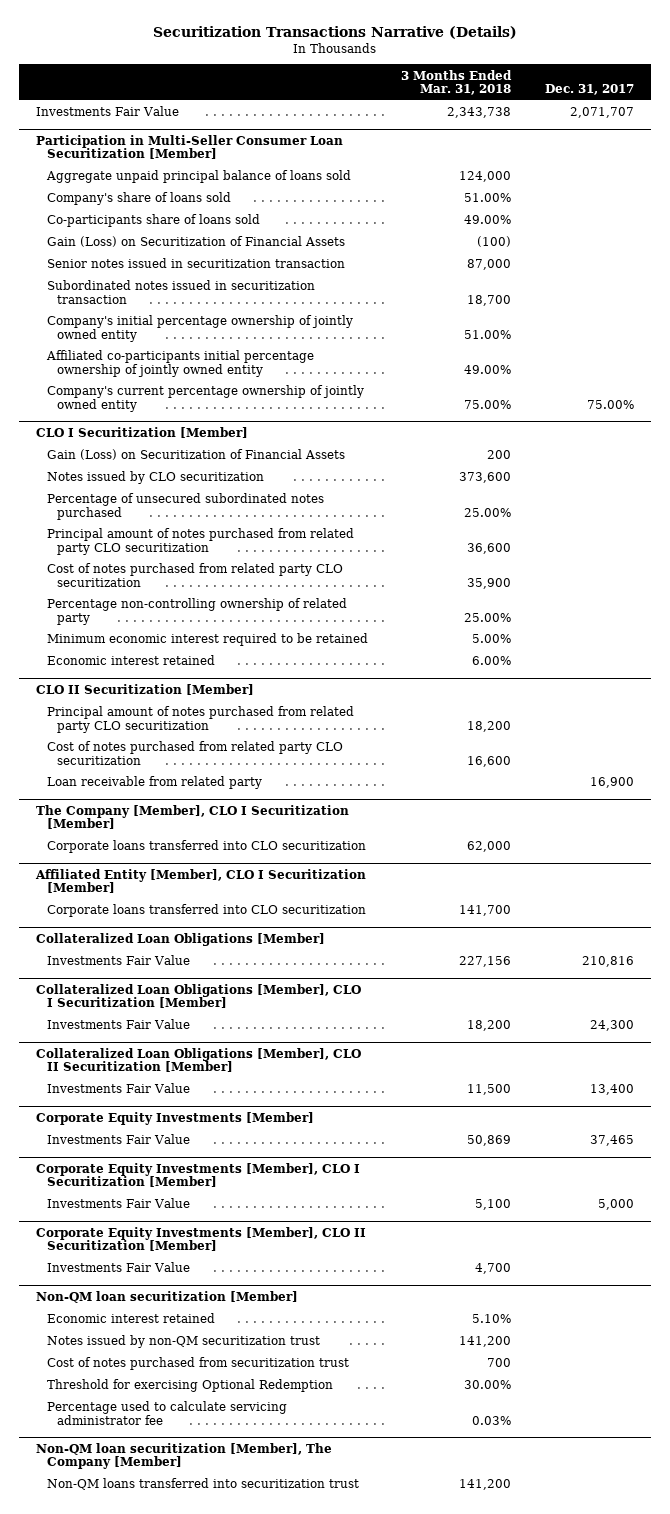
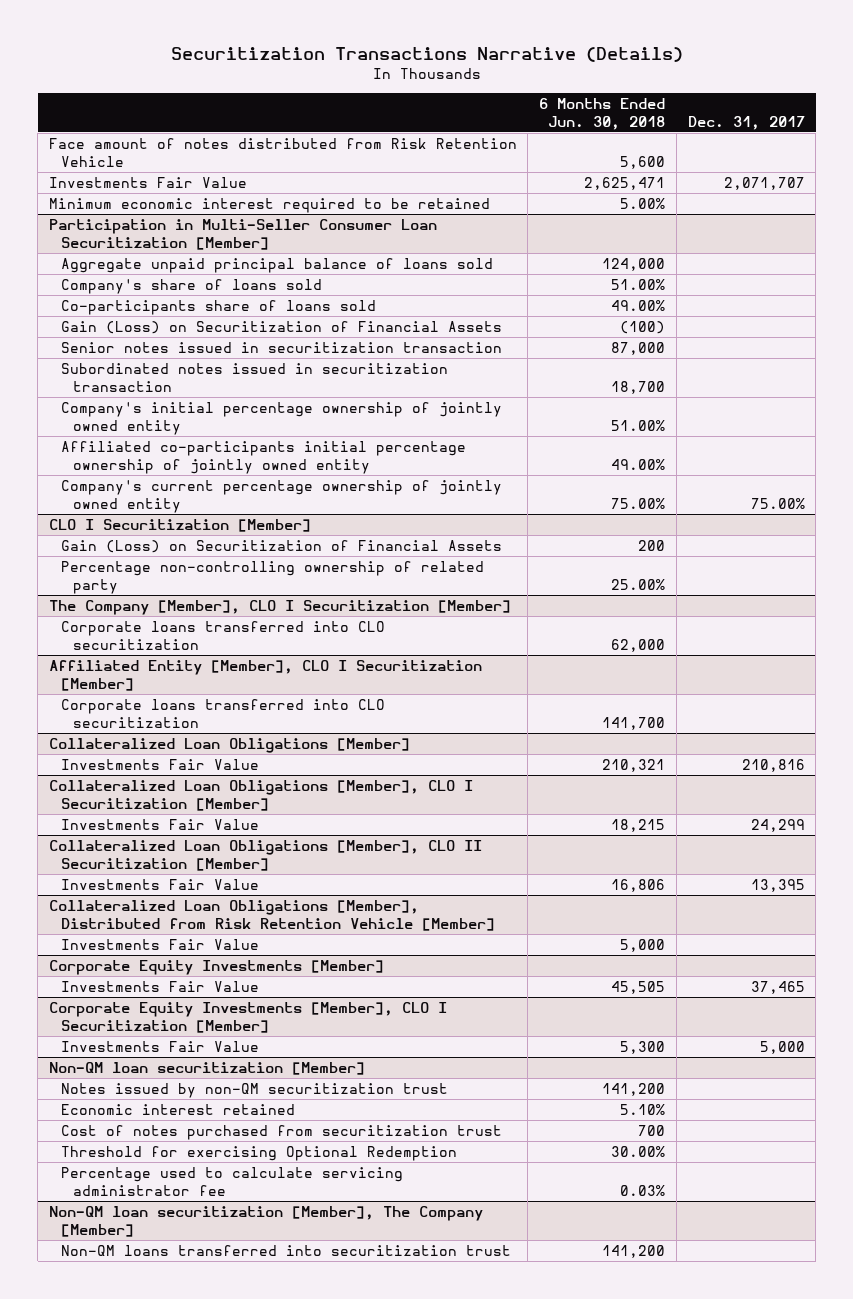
- | 3 Months Ended Mar. 31, 2018 | Dec. 31, 2017
+ | 6 Months Ended Jun. 30, 2018 | Dec. 31, 2017
+ Face amount of notes distributed from Risk Retention Vehicle | 5,600 |
+ Minimum economic interest required to be retained | 5.00% |
@ CLO I Securitization [Member]
- Notes issued by CLO securitization | 373,600 |
- Percentage of unsecured subordinated notes purchased | 25.00% |
- Principal amount of notes purchased from related party CLO securitization | 36,600 |
- Cost of notes purchased from related party CLO securitization | 35,900 |
- Minimum economic interest required to be retained | 5.00% |
- Economic interest retained | 6.00% |
- CLO II Securitization [Member]
- Principal amount of notes purchased from related party CLO securitization | 18,200 |
- Cost of notes purchased from related party CLO securitization | 16,600 |
- Loan receivable from related party | | 16,900
@ Collateralized Loan Obligations [Member], CLO I Securitization [Member]
- Investments Fair Value | 18,200 | 24,300
+ Investments Fair Value | 18,215 | 24,299
@ Collateralized Loan Obligations [Member], CLO II Securitization [Member]
- Investments Fair Value | 11,500 | 13,400
+ Investments Fair Value | 16,806 | 13,395
+ Collateralized Loan Obligations [Member], Distributed from Risk Retention Vehicle [Member]
+ Investments Fair Value | 5,000 |
- Corporate Equity Investments [Member], CLO II Securitization [Member]
- Investments Fair Value | 4,700 |
@ Non-QM loan securitization [Member]
moved down: Economic interest retained | 5.10% |

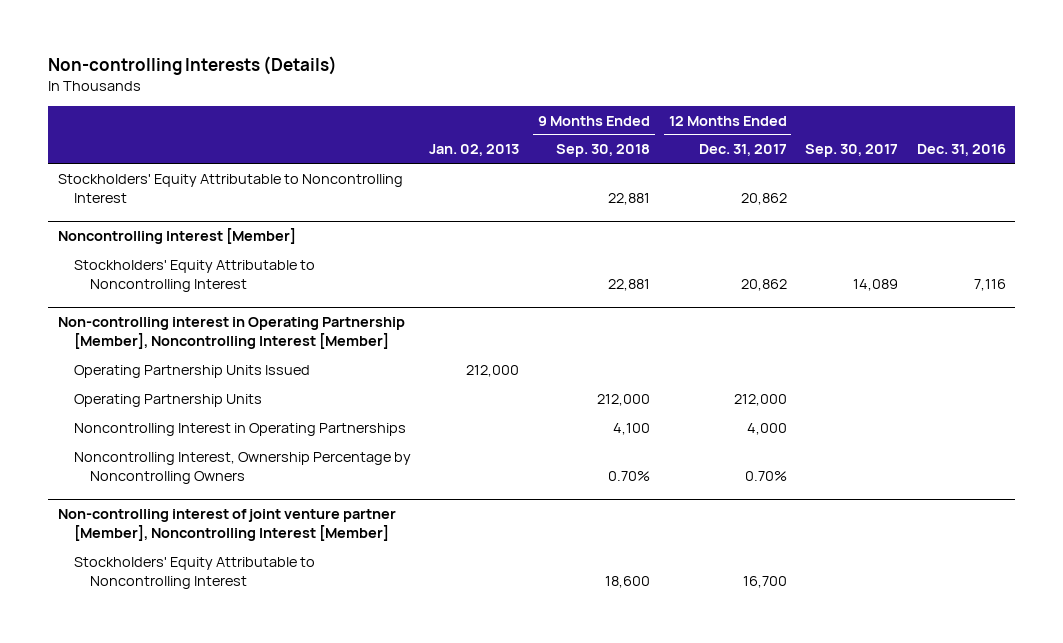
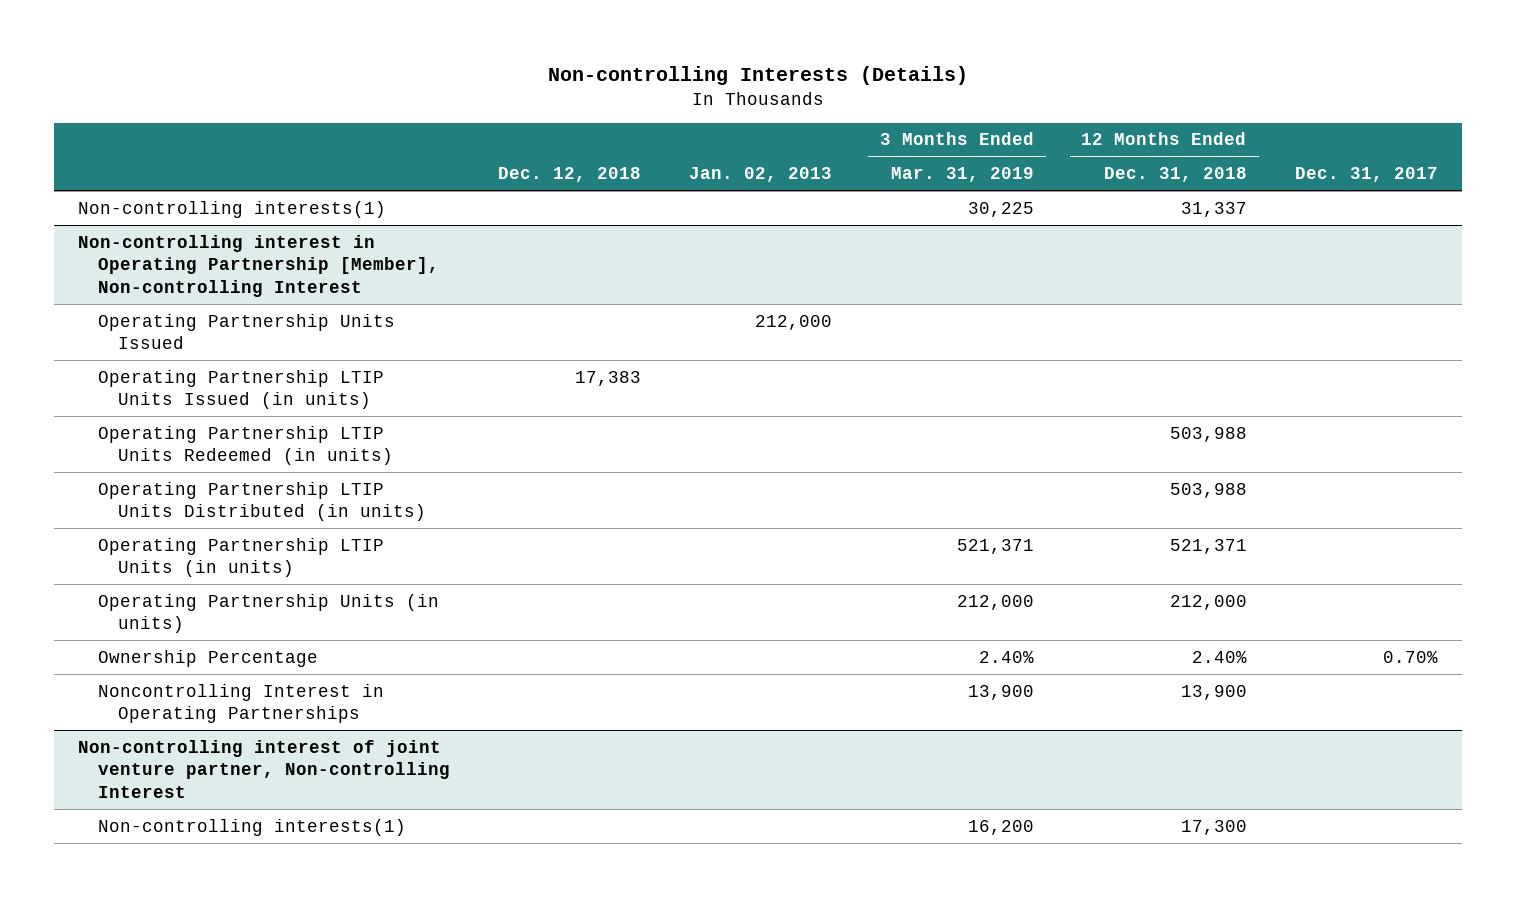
- | Jan. 02, 2013 | 9 Months Ended Sep. 30, 2018 | 12 Months Ended Dec. 31, 2017 | Sep. 30, 2017 | Dec. 31, 2016
+ | Dec. 12, 2018 | Jan. 02, 2013 | 3 Months Ended Mar. 31, 2019 | 12 Months Ended Dec. 31, 2018 | Dec. 31, 2017
- Stockholders' Equity Attributable to Noncontrolling Interest | | 22,881 | 20,862 | |
- Noncontrolling Interest [Member]
- Stockholders' Equity Attributable to Noncontrolling Interest | | 22,881 | 20,862 | 14,089 | 7,116
- Non-controlling interest in Operating Partnership [Member], Noncontrolling Interest [Member]
+ Non-controlling interests(1) | | | 30,225 | 31,337 |
+ Non-controlling interest in Operating Partnership [Member], Non-controlling Interest
- Operating Partnership Units | | 212,000 | 212,000 | |
+ Operating Partnership LTIP Units Issued (in units) | 17,383 | | | |
+ Operating Partnership LTIP Units Redeemed (in units) | | | | 503,988 |
+ Operating Partnership LTIP Units Distributed (in units) | | | | 503,988 |
+ Operating Partnership LTIP Units (in units) | | | 521,371 | 521,371 |
+ Operating Partnership Units (in units) | | | 212,000 | 212,000 |
+ Ownership Percentage | | | 2.40% | 2.40% | 0.70%
- Noncontrolling Interest, Ownership Percentage by Noncontrolling Owners | | 0.70% | 0.70% | |
- Non-controlling interest of joint venture partner [Member], Noncontrolling Interest [Member]
- Stockholders' Equity Attributable to Noncontrolling Interest | | 18,600 | 16,700 | |
+ Non-controlling interest of joint venture partner, Non-controlling Interest
+ Non-controlling interests(1) | | | 16,200 | 17,300 |

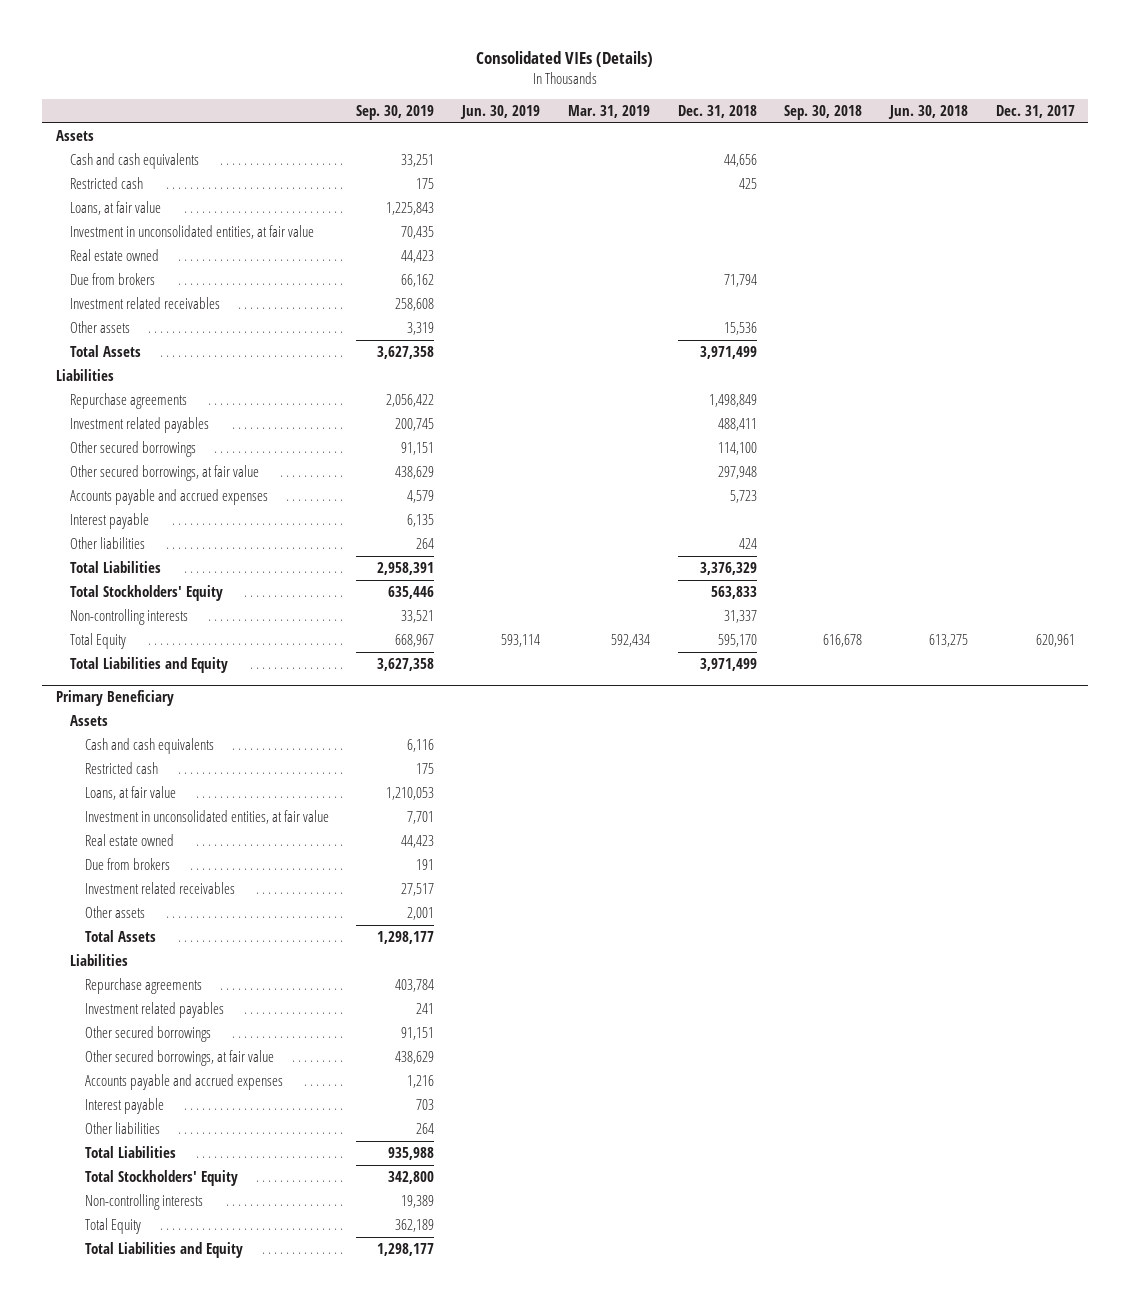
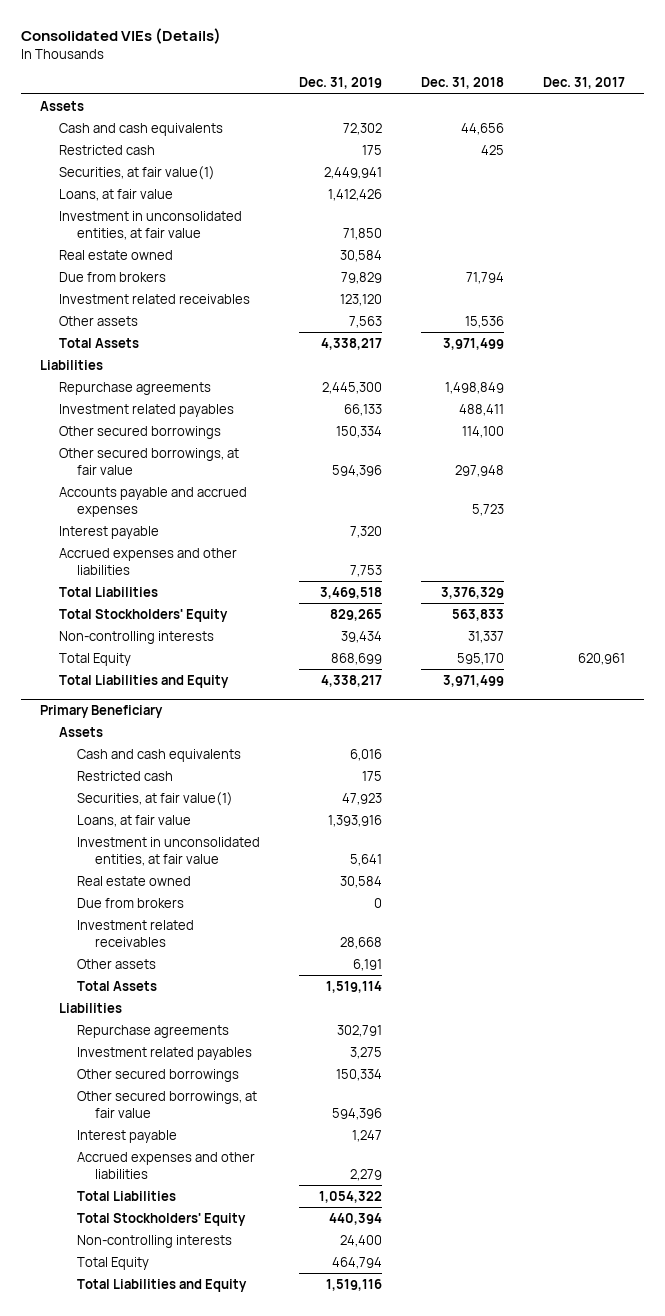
- | Sep. 30, 2019 | Jun. 30, 2019 | Mar. 31, 2019 | Dec. 31, 2018 | Sep. 30, 2018 | Jun. 30, 2018 | Dec. 31, 2017
+ | Dec. 31, 2019 | Dec. 31, 2018 | Dec. 31, 2017
+ Securities, at fair value(1) | 2,449,941 | |
- Other liabilities | 264 | | | 424 | | |
+ Accrued expenses and other liabilities | 7,753 | |
@ Primary Beneficiary
+ Securities, at fair value(1) | 47,923 | |
- Accounts payable and accrued expenses | 1,216 | | | | | |
- Other liabilities | 264 | | | | | |
+ Accrued expenses and other liabilities | 2,279 | |

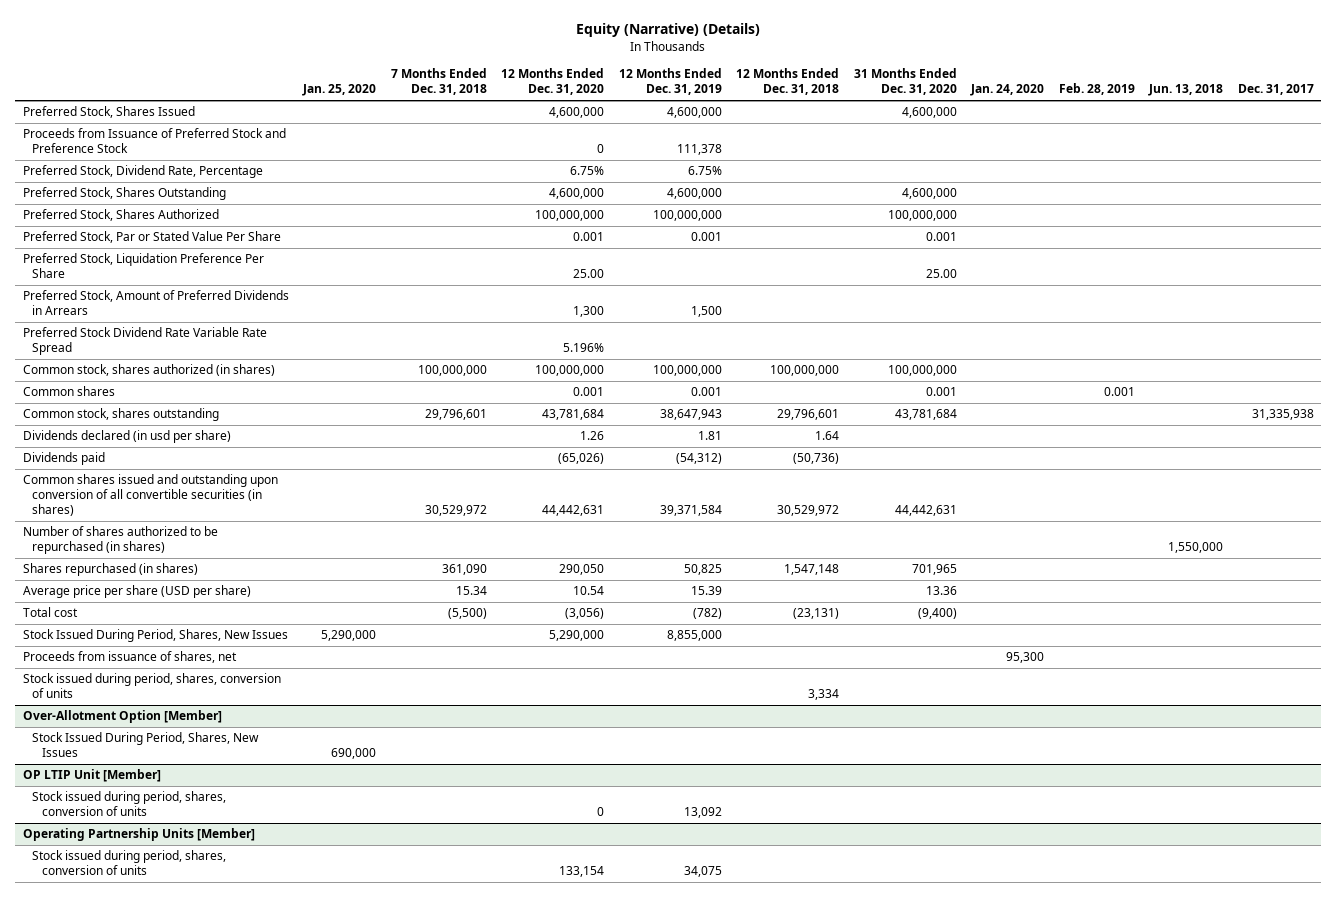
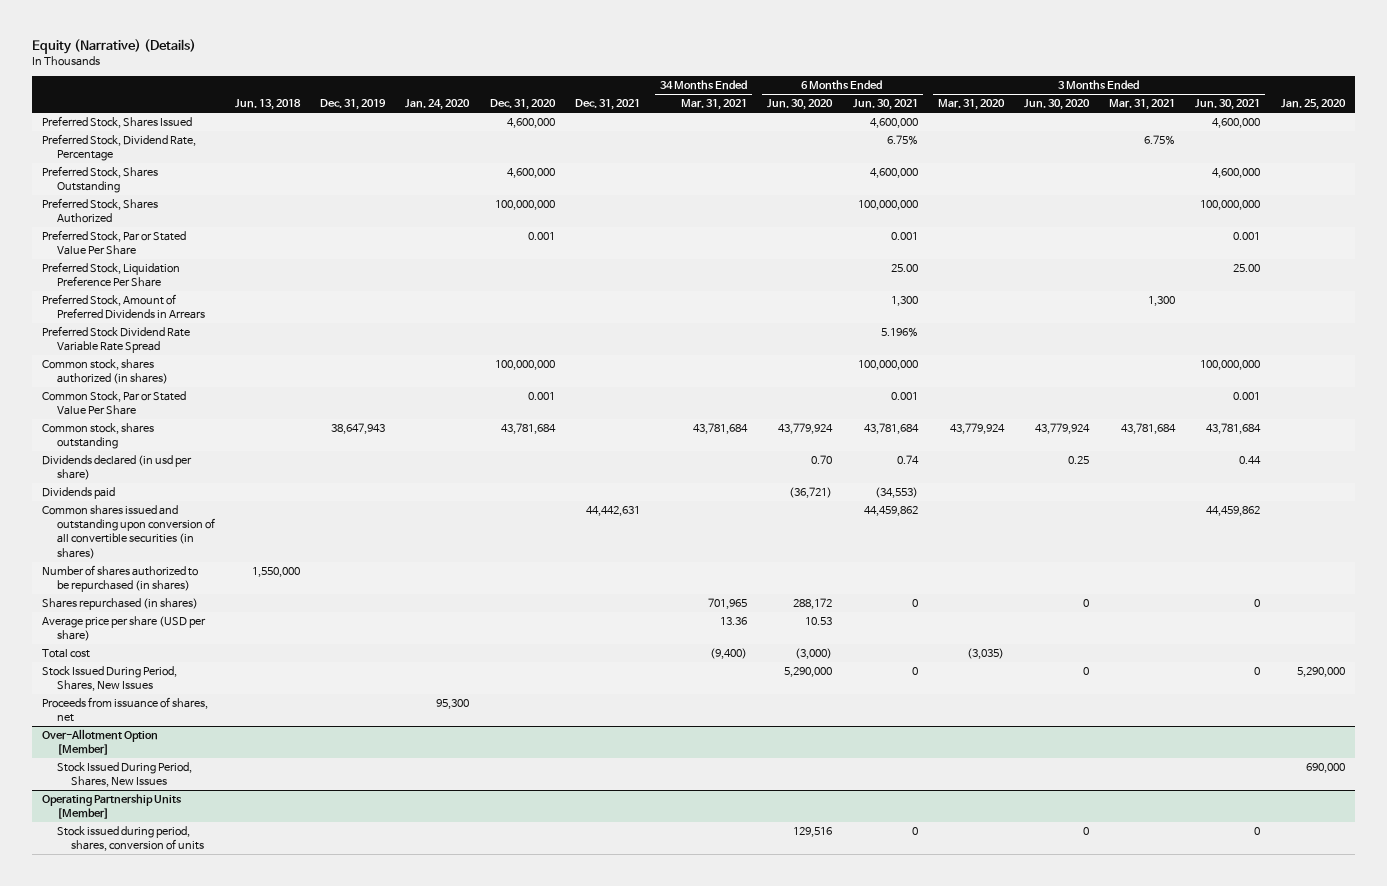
- | Jan. 25, 2020 | 7 Months Ended Dec. 31, 2018 | 12 Months Ended Dec. 31, 2020 | 12 Months Ended Dec. 31, 2019 | 12 Months Ended Dec. 31, 2018 | 31 Months Ended Dec. 31, 2020 | Jan. 24, 2020 | Feb. 28, 2019 | Jun. 13, 2018 | Dec. 31, 2017
+ | Jun. 13, 2018 | Dec. 31, 2019 | Jan. 24, 2020 | Dec. 31, 2020 | Dec. 31, 2021 | 34 Months Ended Mar. 31, 2021 | 6 Months Ended Jun. 30, 2020 | 6 Months Ended Jun. 30, 2021 | 3 Months Ended Mar. 31, 2020 | 3 Months Ended Jun. 30, 2020 | 3 Months Ended Mar. 31, 2021 | 3 Months Ended Jun. 30, 2021 | Jan. 25, 2020
- Proceeds from Issuance of Preferred Stock and Preference Stock | | | 0 | 111,378 | | | | | |
- Common shares | | | 0.001 | 0.001 | | 0.001 | | 0.001 | |
+ Common Stock, Par or Stated Value Per Share | | | | 0.001 | | | | 0.001 | | | | 0.001 |
- Stock issued during period, shares, conversion of units | | | | | 3,334 | | | | |
- OP LTIP Unit [Member]
- Stock issued during period, shares, conversion of units | | | 0 | 13,092 | | | | | |

